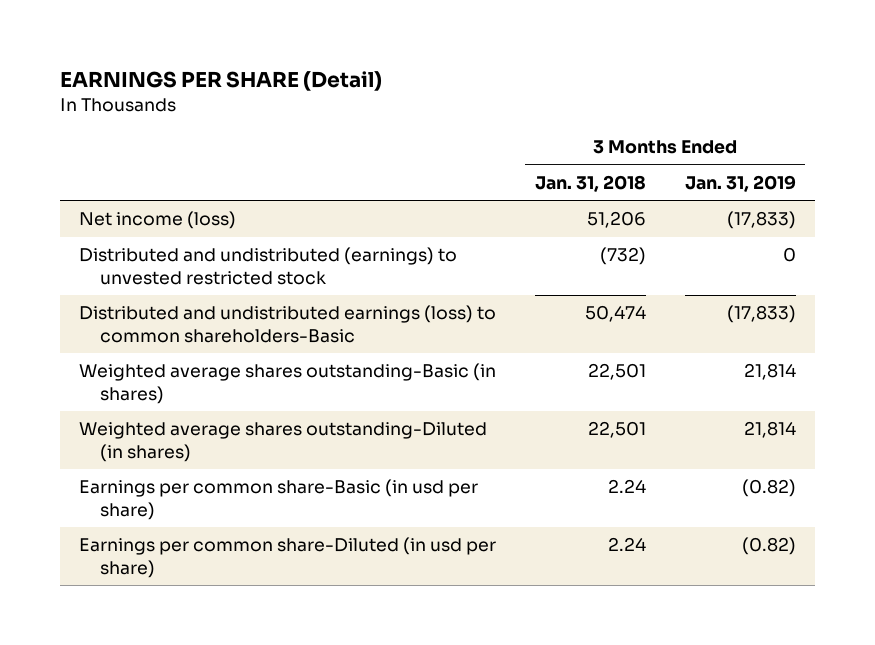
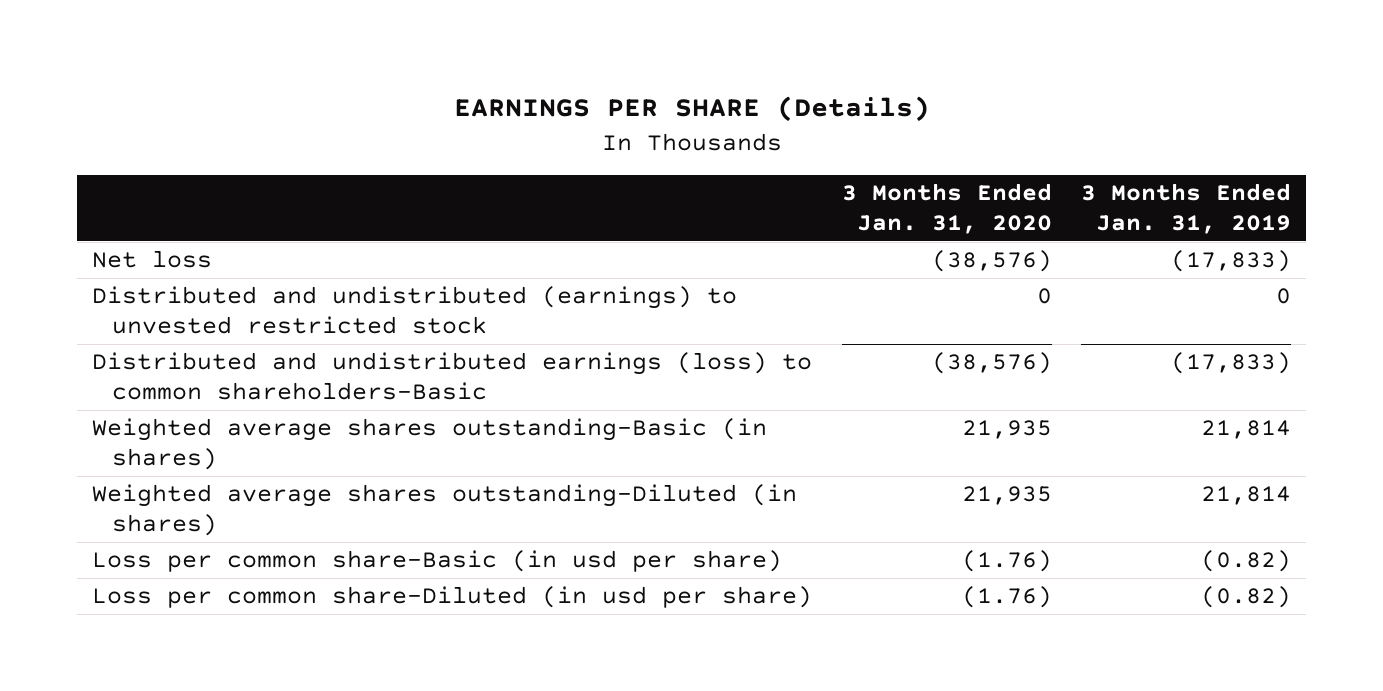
- EARNINGS PER SHARE (Detail)
+ EARNINGS PER SHARE (Details)
- | 3 Months Ended Jan. 31, 2018 | 3 Months Ended Jan. 31, 2019
+ | 3 Months Ended Jan. 31, 2020 | 3 Months Ended Jan. 31, 2019
- Net income (loss) | 51,206 | (17,833)
+ Net loss | (38,576) | (17,833)
- Earnings per common share-Basic (in usd per share) | 2.24 | (0.82)
- Earnings per common share-Diluted (in usd per share) | 2.24 | (0.82)
+ Loss per common share-Basic (in usd per share) | (1.76) | (0.82)
+ Loss per common share-Diluted (in usd per share) | (1.76) | (0.82)

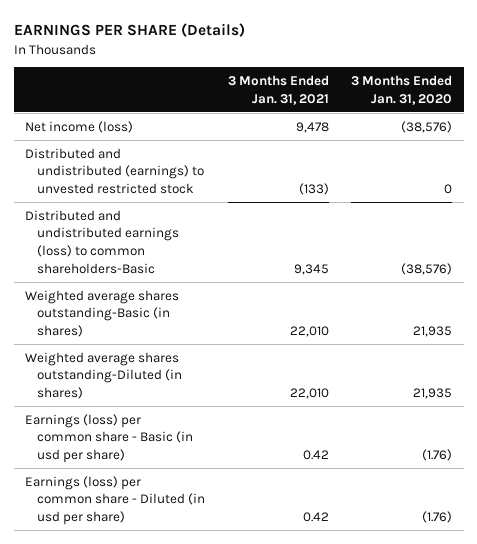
- | 3 Months Ended Jan. 31, 2020 | 3 Months Ended Jan. 31, 2019
+ | 3 Months Ended Jan. 31, 2021 | 3 Months Ended Jan. 31, 2020
- Net loss | (38,576) | (17,833)
+ Net income (loss) | 9,478 | (38,576)
- Loss per common share-Basic (in usd per share) | (1.76) | (0.82)
- Loss per common share-Diluted (in usd per share) | (1.76) | (0.82)
+ Earnings (loss) per common share - Basic (in usd per share) | 0.42 | (1.76)
+ Earnings (loss) per common share - Diluted (in usd per share) | 0.42 | (1.76)

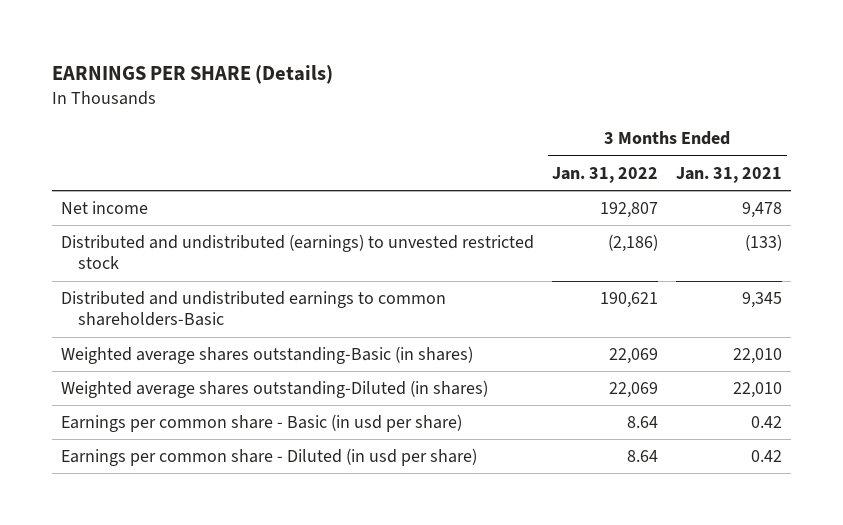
- | 3 Months Ended Jan. 31, 2021 | 3 Months Ended Jan. 31, 2020
+ | 3 Months Ended Jan. 31, 2022 | 3 Months Ended Jan. 31, 2021
- Net income (loss) | 9,478 | (38,576)
+ Net income | 192,807 | 9,478
- Distributed and undistributed earnings (loss) to common shareholders-Basic | 9,345 | (38,576)
+ Distributed and undistributed earnings to common shareholders-Basic | 190,621 | 9,345
- Earnings (loss) per common share - Basic (in usd per share) | 0.42 | (1.76)
- Earnings (loss) per common share - Diluted (in usd per share) | 0.42 | (1.76)
+ Earnings per common share - Basic (in usd per share) | 8.64 | 0.42
+ Earnings per common share - Diluted (in usd per share) | 8.64 | 0.42

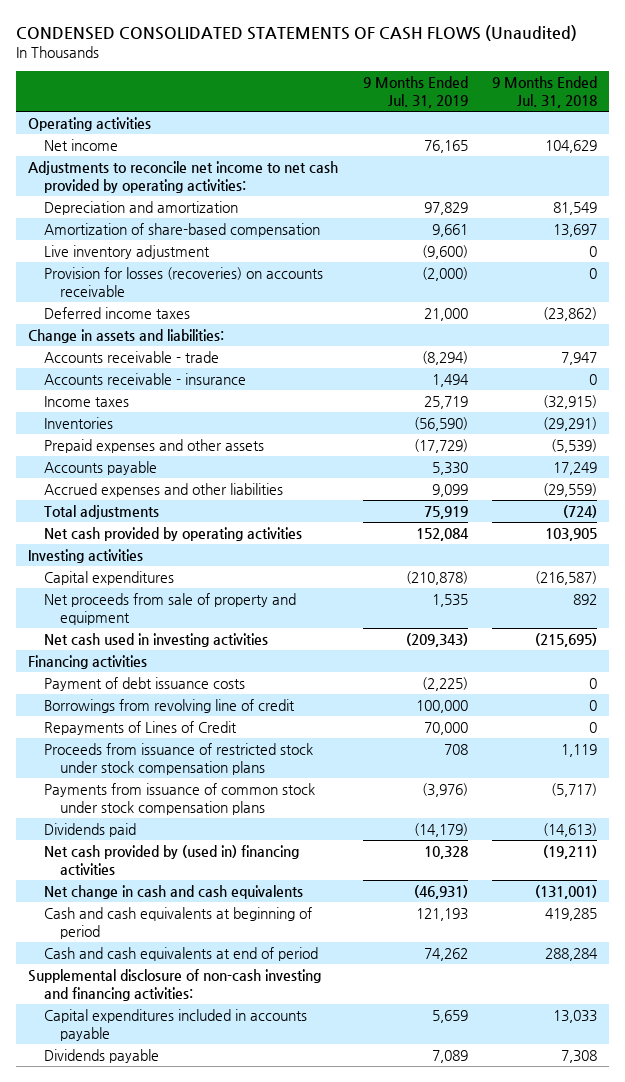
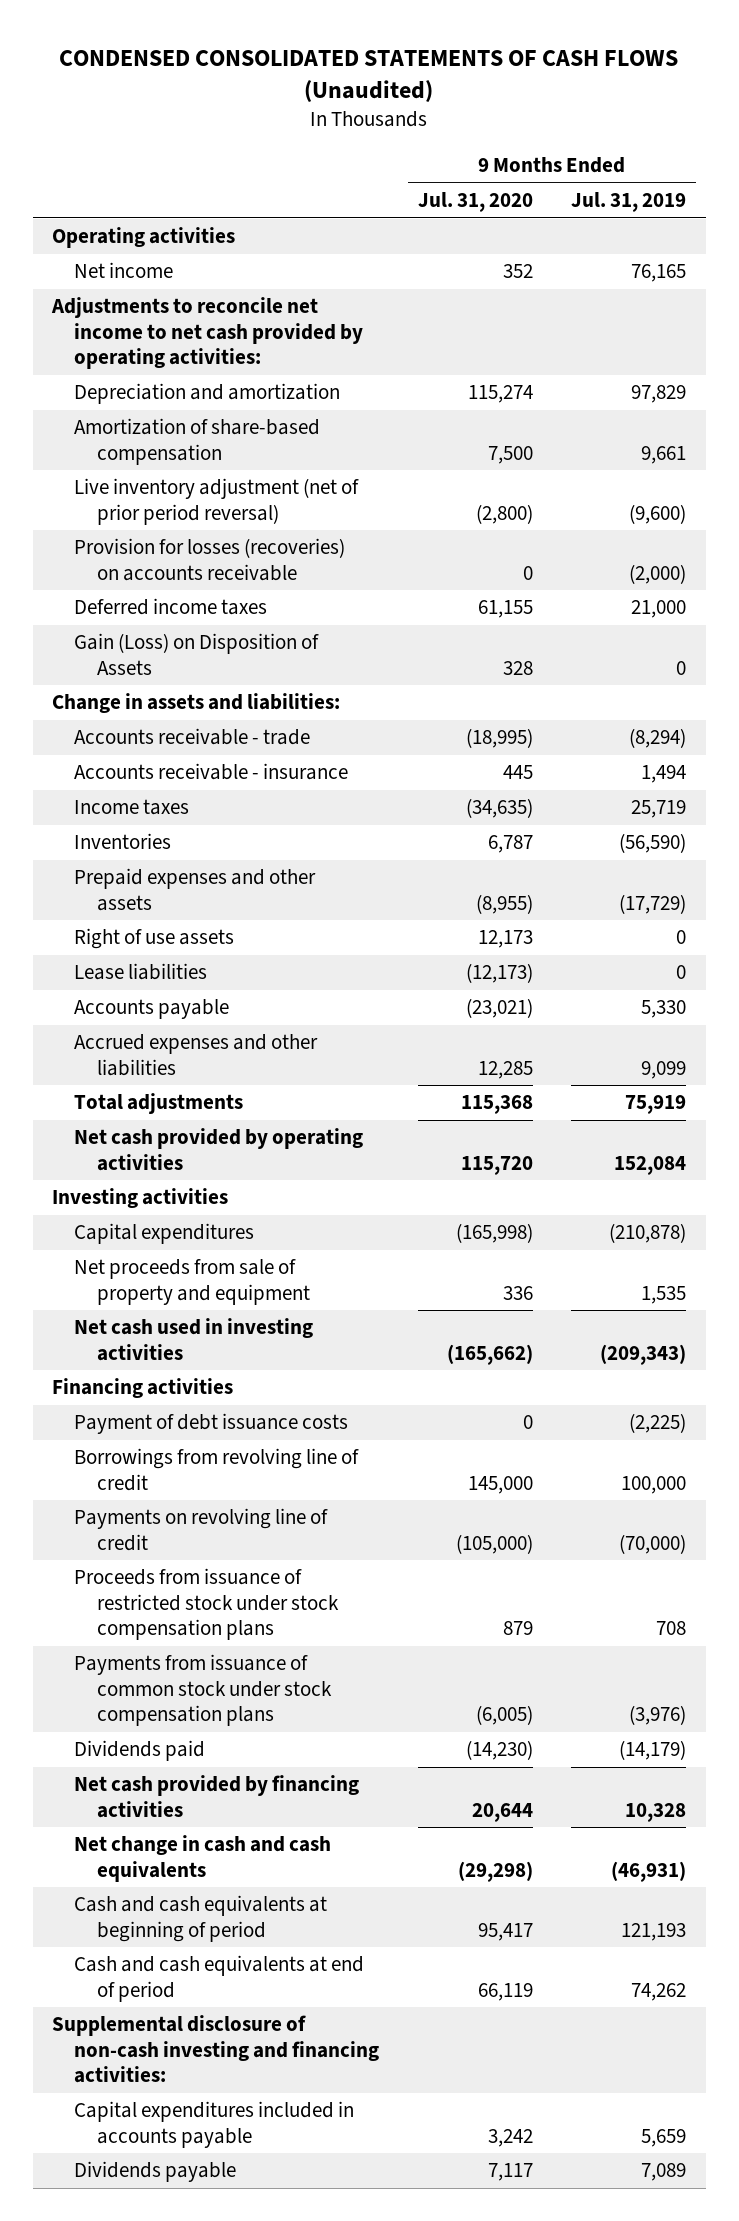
- | 9 Months Ended Jul. 31, 2019 | 9 Months Ended Jul. 31, 2018
+ | 9 Months Ended Jul. 31, 2020 | 9 Months Ended Jul. 31, 2019
- Live inventory adjustment | (9,600) | 0
+ Live inventory adjustment (net of prior period reversal) | (2,800) | (9,600)
+ Gain (Loss) on Disposition of Assets | 328 | 0
+ Right of use assets | 12,173 | 0
+ Lease liabilities | (12,173) | 0
- Repayments of Lines of Credit | 70,000 | 0
+ Payments on revolving line of credit | (105,000) | (70,000)
- Net cash provided by (used in) financing activities | 10,328 | (19,211)
+ Net cash provided by financing activities | 20,644 | 10,328

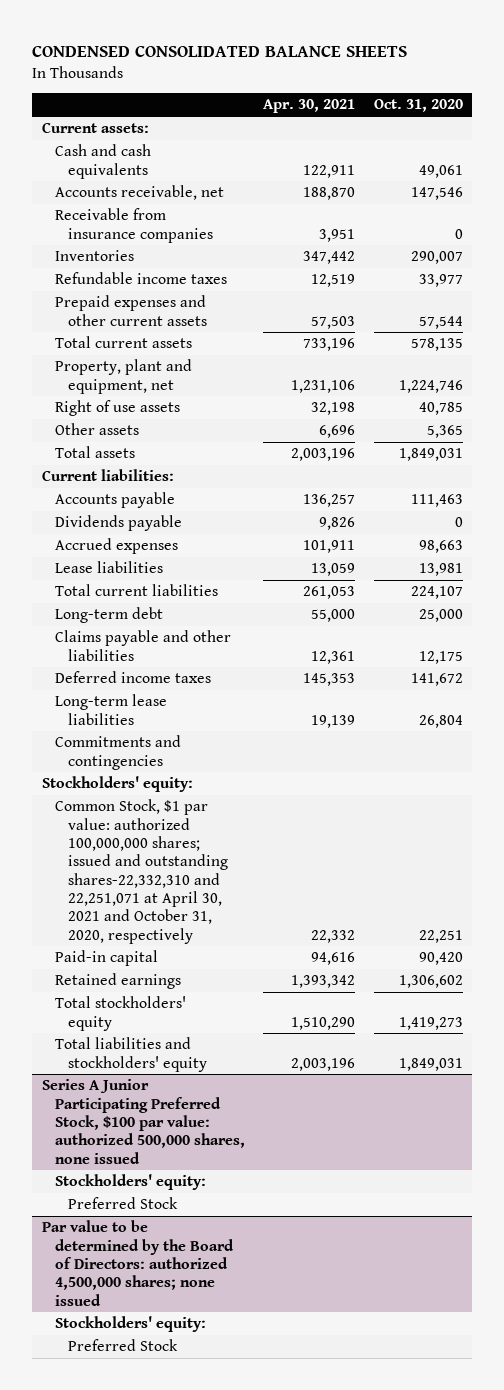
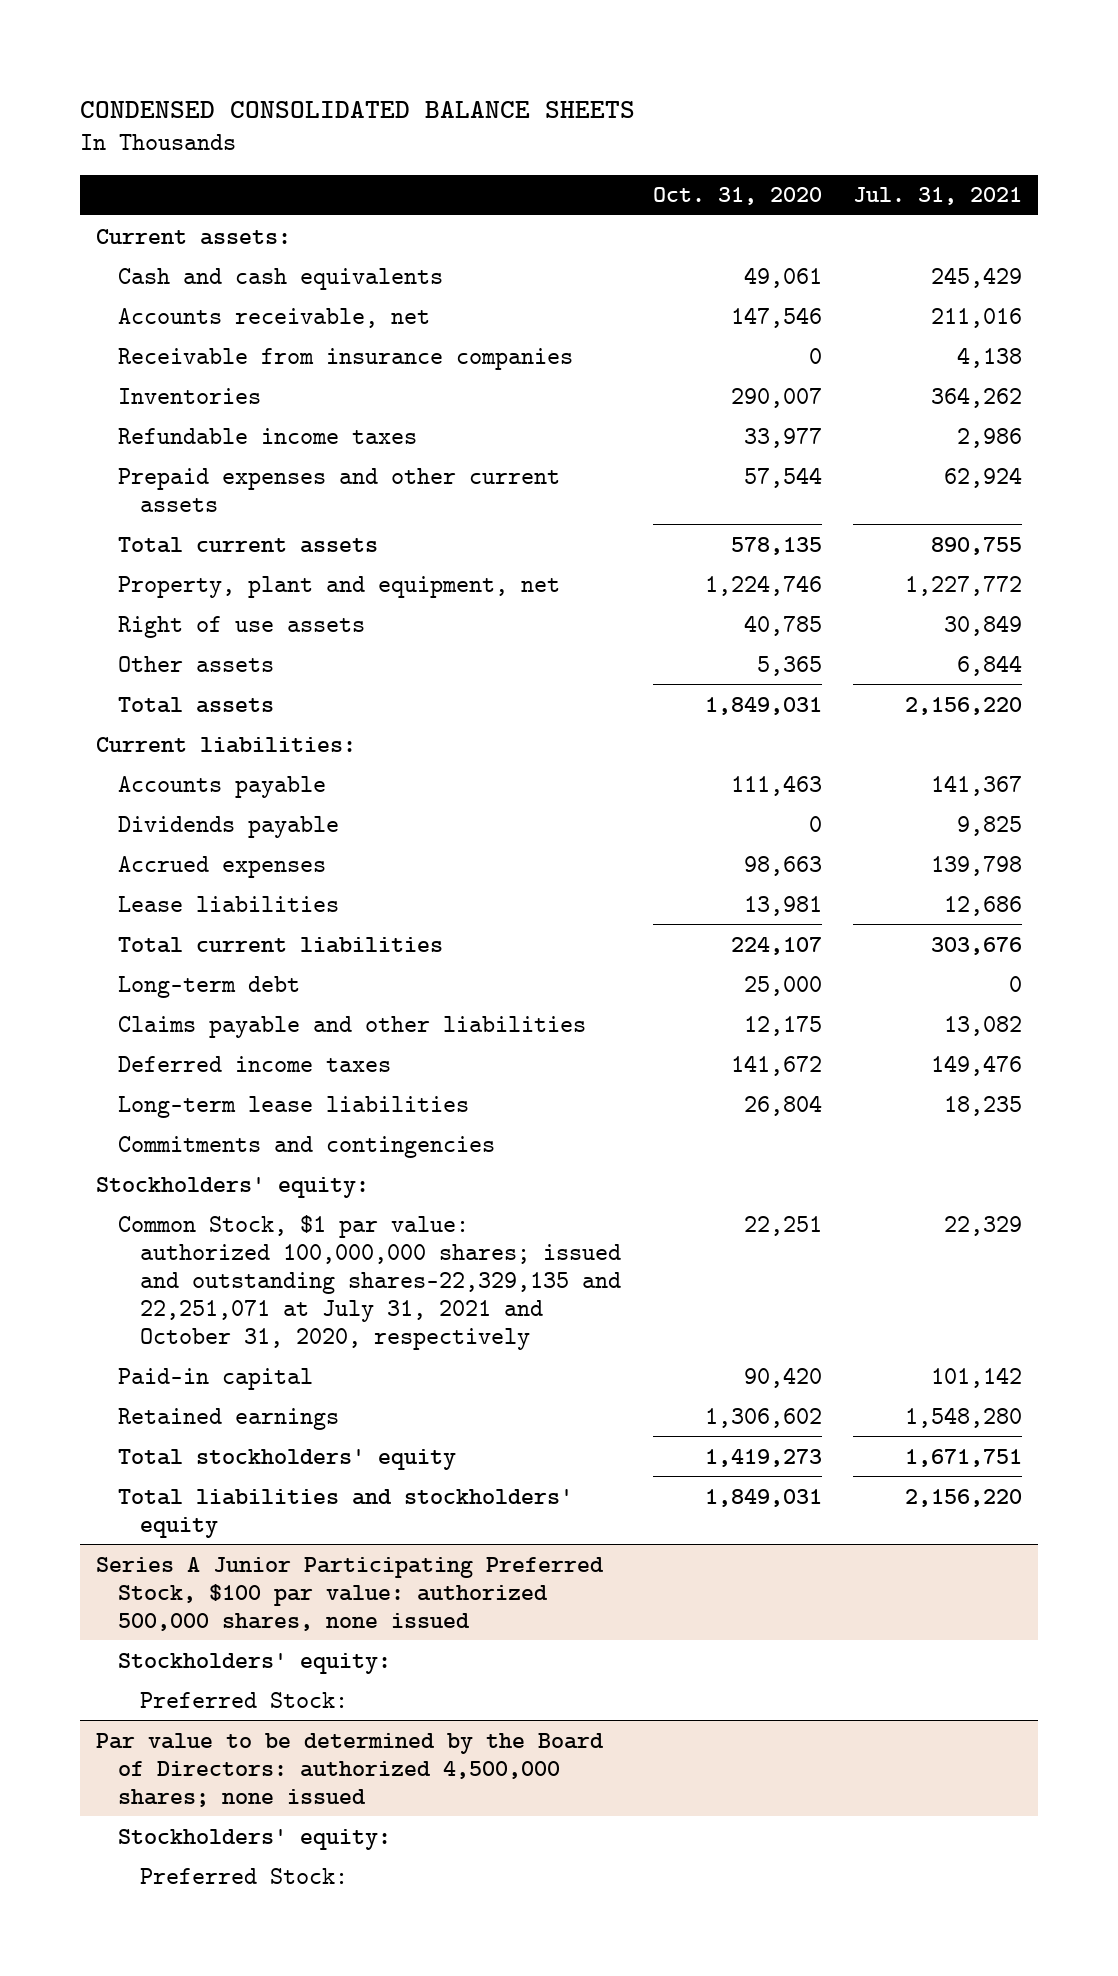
- | Apr. 30, 2021 | Oct. 31, 2020
+ | Oct. 31, 2020 | Jul. 31, 2021
- Common Stock, $1 par value: authorized 100,000,000 shares; issued and outstanding shares-22,332,310 and 22,251,071 at April 30, 2021 and October 31, 2020, respectively | 22,332 | 22,251
+ Common Stock, $1 par value: authorized 100,000,000 shares; issued and outstanding shares-22,329,135 and 22,251,071 at July 31, 2021 and October 31, 2020, respectively | 22,251 | 22,329
@ Series A Junior Participating Preferred Stock, $100 par value: authorized 500,000 shares, none issued
- Preferred Stock
+ Preferred Stock:
@ Par value to be determined by the Board of Directors: authorized 4,500,000 shares; none issued
- Preferred Stock
+ Preferred Stock:

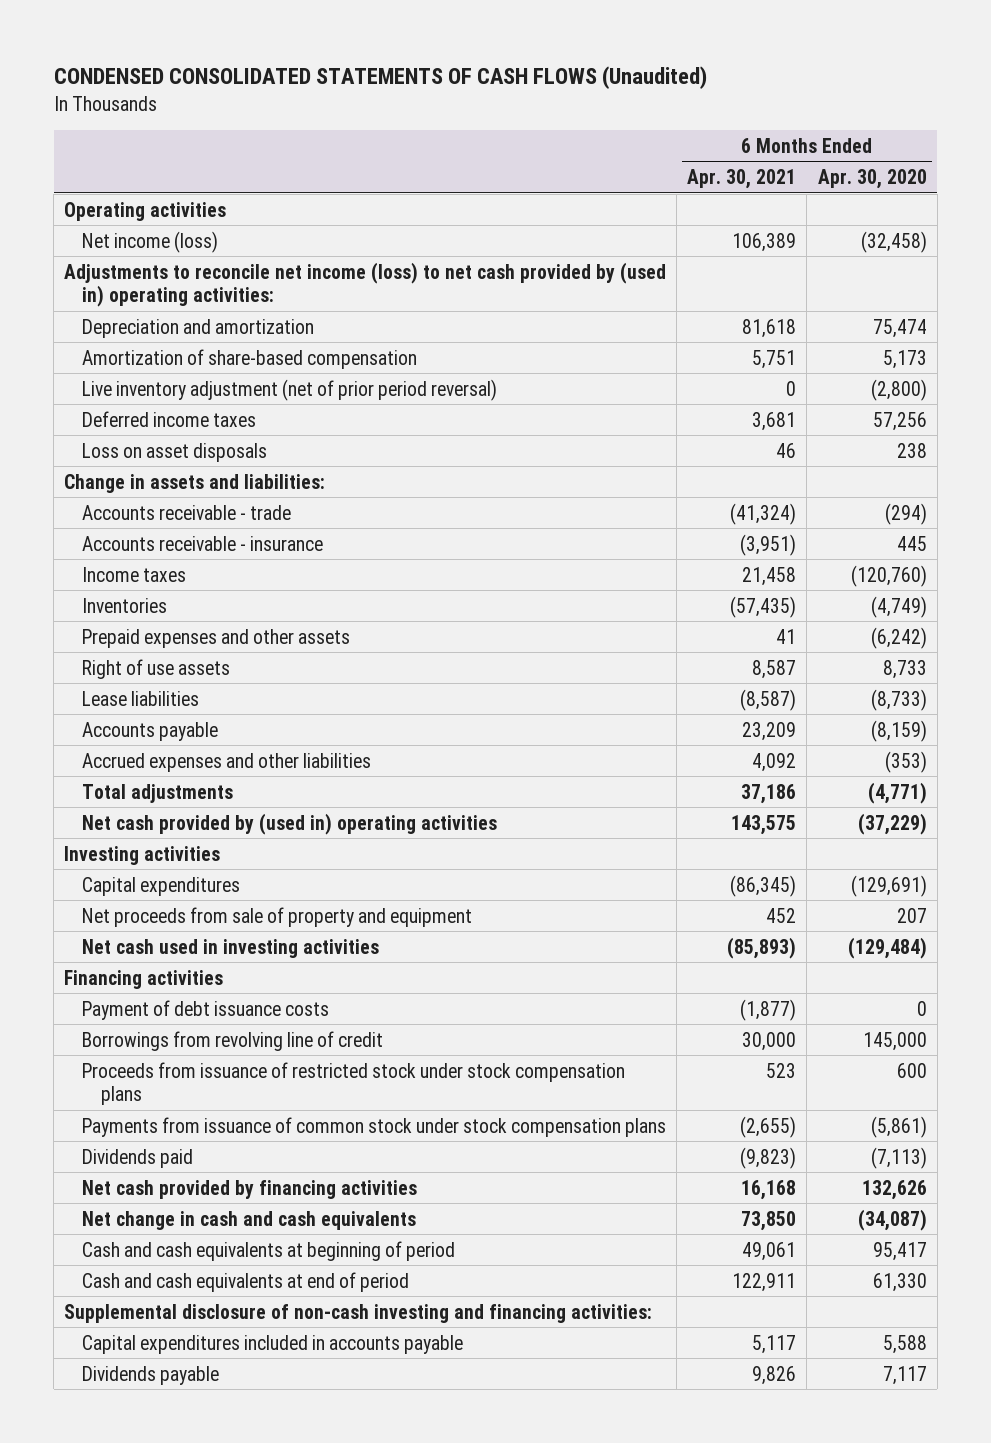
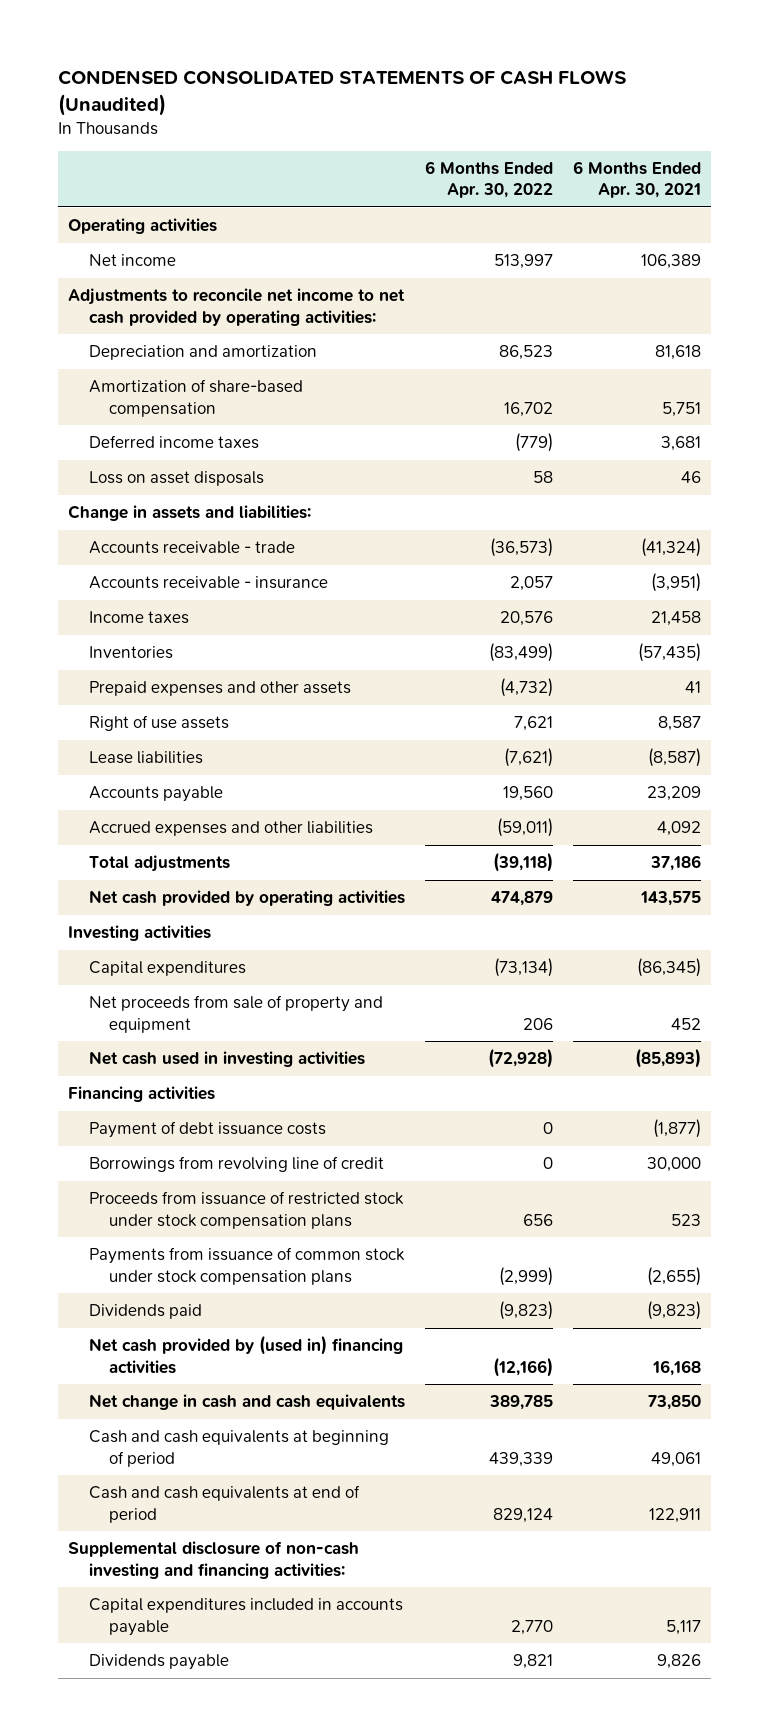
- | 6 Months Ended Apr. 30, 2021 | 6 Months Ended Apr. 30, 2020
+ | 6 Months Ended Apr. 30, 2022 | 6 Months Ended Apr. 30, 2021
- Net income (loss) | 106,389 | (32,458)
- Adjustments to reconcile net income (loss) to net cash provided by (used in) operating activities:
+ Net income | 513,997 | 106,389
+ Adjustments to reconcile net income to net cash provided by operating activities:
- Live inventory adjustment (net of prior period reversal) | 0 | (2,800)
- Net cash provided by (used in) operating activities | 143,575 | (37,229)
+ Net cash provided by operating activities | 474,879 | 143,575
- Net cash provided by financing activities | 16,168 | 132,626
+ Net cash provided by (used in) financing activities | (12,166) | 16,168

